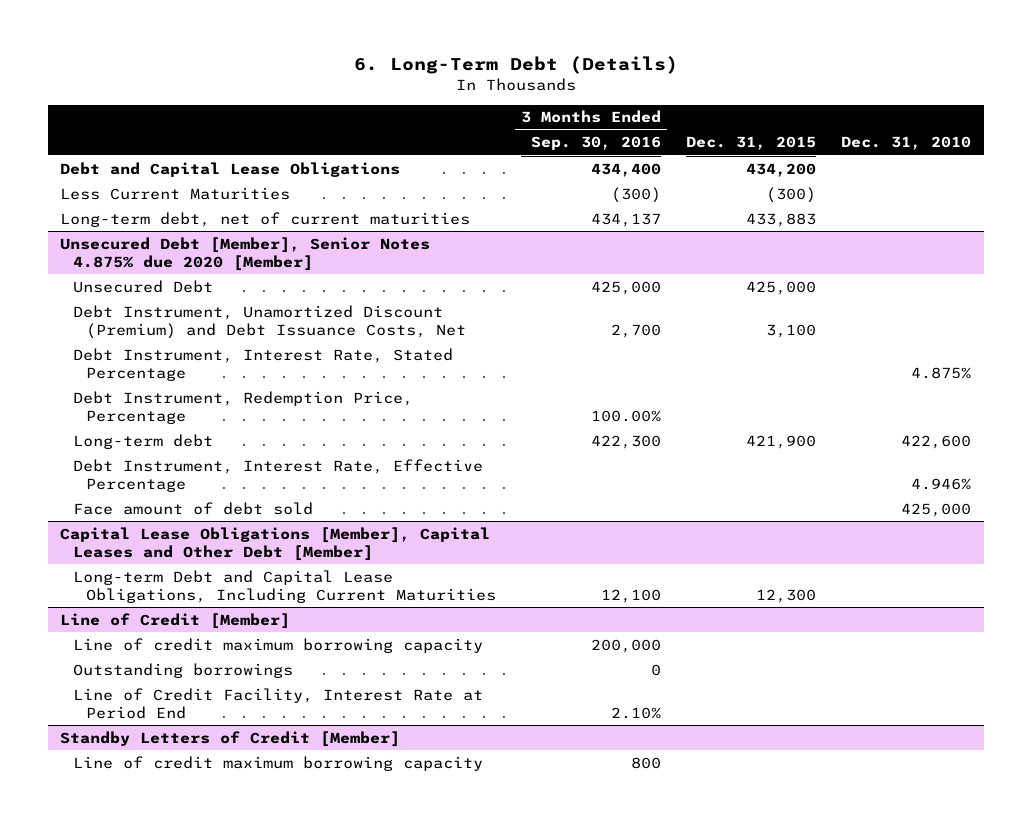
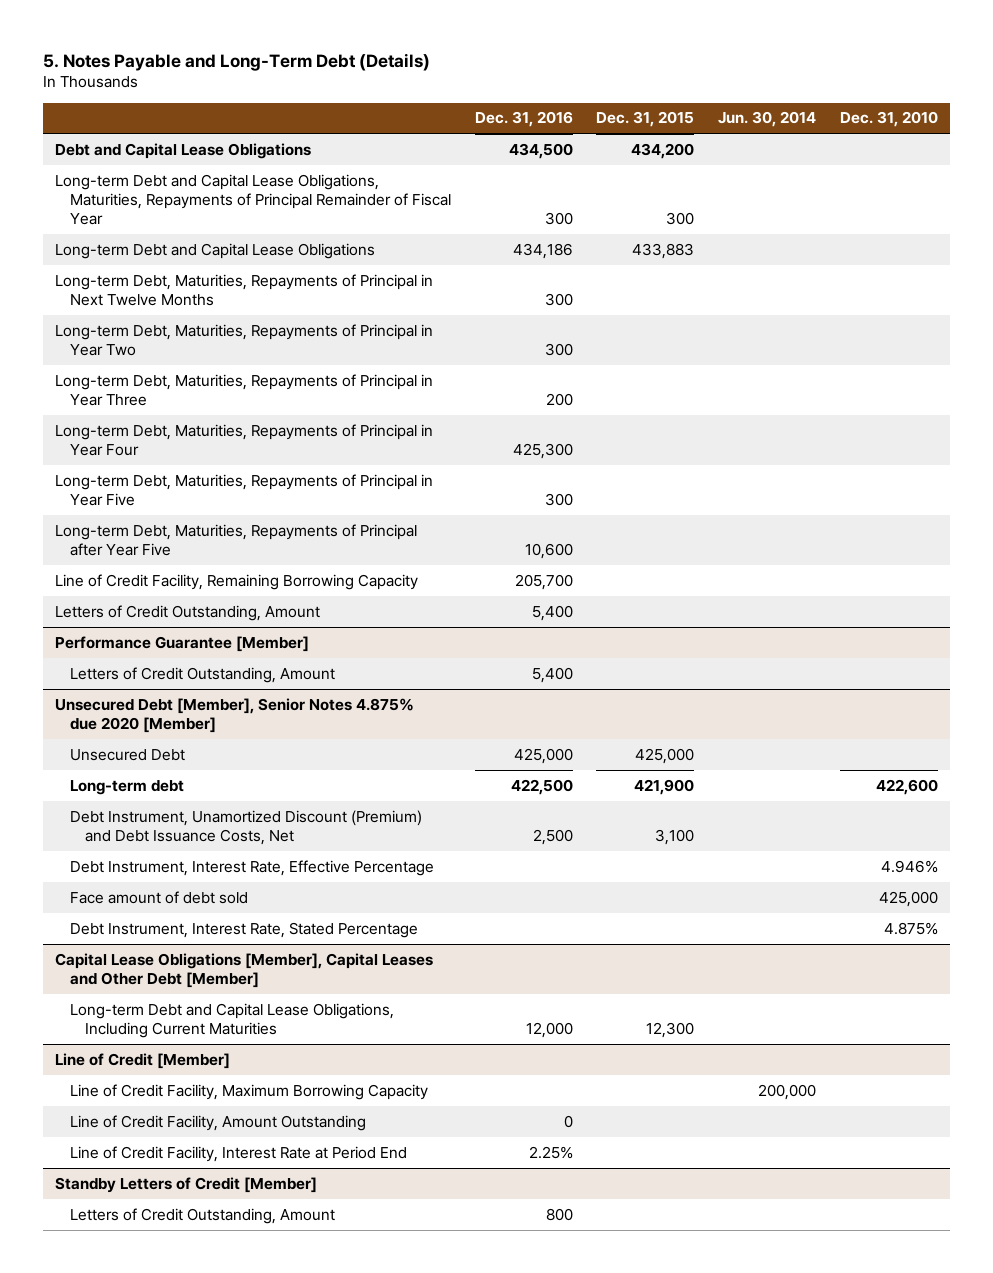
- 6. Long-Term Debt (Details)
+ 5. Notes Payable and Long-Term Debt (Details)
- | 3 Months Ended Sep. 30, 2016 | Dec. 31, 2015 | Dec. 31, 2010
+ | Dec. 31, 2016 | Dec. 31, 2015 | Jun. 30, 2014 | Dec. 31, 2010
- Less Current Maturities | (300) | (300) |
- Long-term debt, net of current maturities | 434,137 | 433,883 |
+ Long-term Debt and Capital Lease Obligations, Maturities, Repayments of Principal Remainder of Fiscal Year | 300 | 300 | |
+ Long-term Debt and Capital Lease Obligations | 434,186 | 433,883 | |
+ Long-term Debt, Maturities, Repayments of Principal in Next Twelve Months | 300 | | |
+ Long-term Debt, Maturities, Repayments of Principal in Year Two | 300 | | |
+ Long-term Debt, Maturities, Repayments of Principal in Year Three | 200 | | |
+ Long-term Debt, Maturities, Repayments of Principal in Year Four | 425,300 | | |
+ Long-term Debt, Maturities, Repayments of Principal in Year Five | 300 | | |
+ Long-term Debt, Maturities, Repayments of Principal after Year Five | 10,600 | | |
+ Line of Credit Facility, Remaining Borrowing Capacity | 205,700 | | |
+ Letters of Credit Outstanding, Amount | 5,400 | | |
+ Performance Guarantee [Member]
+ Letters of Credit Outstanding, Amount | 5,400 | | |
@ Unsecured Debt [Member], Senior Notes 4.875% due 2020 [Member]
- Debt Instrument, Redemption Price, Percentage | 100.00% | |
moved down: Debt Instrument, Unamortized Discount (Premium) and Debt Issuance Costs, Net | 2,500 | 3,100 | |
moved down: Debt Instrument, Interest Rate, Stated Percentage | | | | 4.875%
@ Line of Credit [Member]
- Line of credit maximum borrowing capacity | 200,000 | |
- Outstanding borrowings | 0 | |
+ Line of Credit Facility, Maximum Borrowing Capacity | | | 200,000 |
+ Line of Credit Facility, Amount Outstanding | 0 | | |
@ Standby Letters of Credit [Member]
- Line of credit maximum borrowing capacity | 800 | |
+ Letters of Credit Outstanding, Amount | 800 | | |

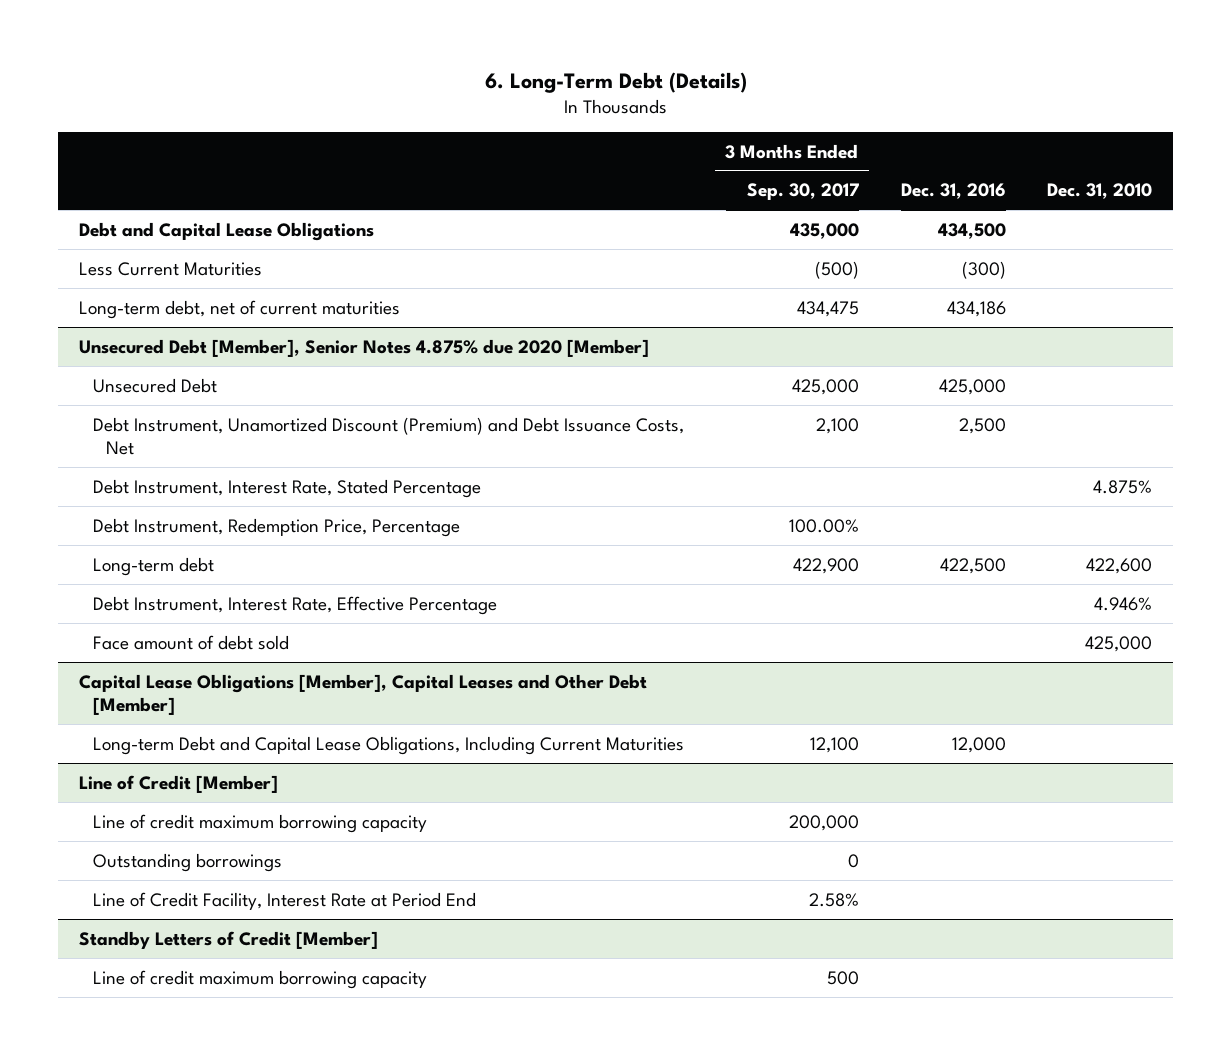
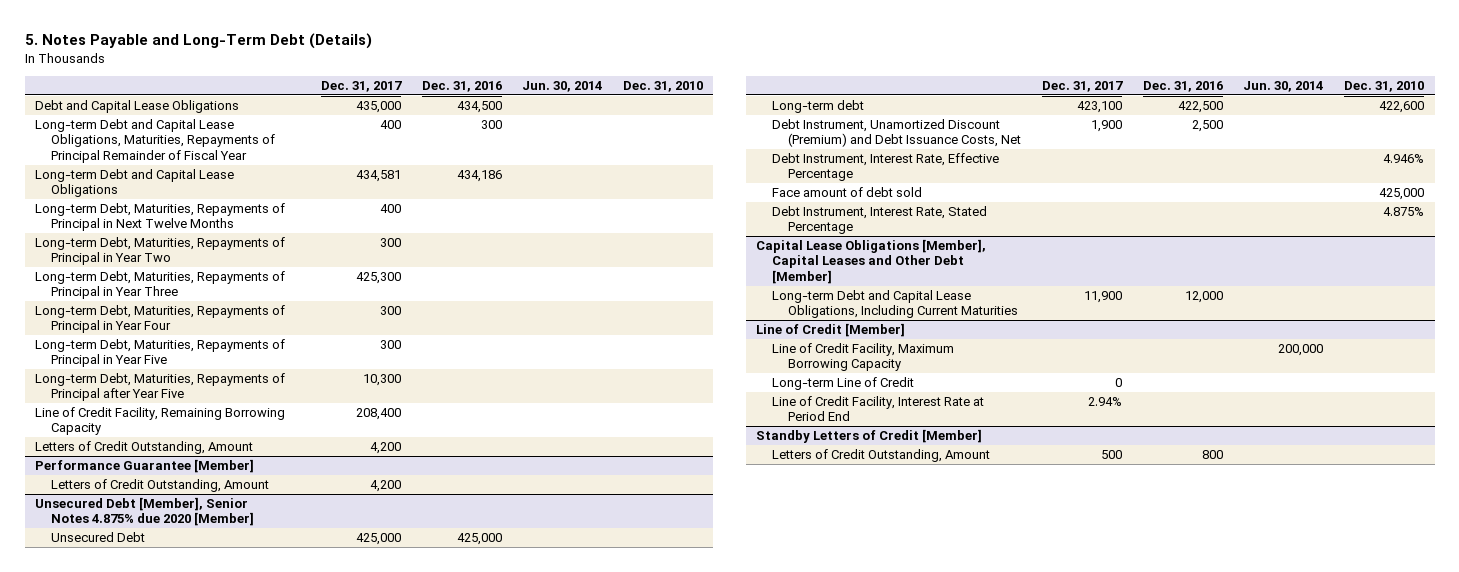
- 6. Long-Term Debt (Details)
+ 5. Notes Payable and Long-Term Debt (Details)
- | 3 Months Ended Sep. 30, 2017 | Dec. 31, 2016 | Dec. 31, 2010
+ | Dec. 31, 2017 | Dec. 31, 2016 | Jun. 30, 2014 | Dec. 31, 2010
- Less Current Maturities | (500) | (300) |
- Long-term debt, net of current maturities | 434,475 | 434,186 |
+ Long-term Debt and Capital Lease Obligations, Maturities, Repayments of Principal Remainder of Fiscal Year | 400 | 300 | |
+ Long-term Debt and Capital Lease Obligations | 434,581 | 434,186 | |
+ Long-term Debt, Maturities, Repayments of Principal in Next Twelve Months | 400 | | |
+ Long-term Debt, Maturities, Repayments of Principal in Year Two | 300 | | |
+ Long-term Debt, Maturities, Repayments of Principal in Year Three | 425,300 | | |
+ Long-term Debt, Maturities, Repayments of Principal in Year Four | 300 | | |
+ Long-term Debt, Maturities, Repayments of Principal in Year Five | 300 | | |
+ Long-term Debt, Maturities, Repayments of Principal after Year Five | 10,300 | | |
+ Line of Credit Facility, Remaining Borrowing Capacity | 208,400 | | |
+ Letters of Credit Outstanding, Amount | 4,200 | | |
+ Performance Guarantee [Member]
+ Letters of Credit Outstanding, Amount | 4,200 | | |
@ Unsecured Debt [Member], Senior Notes 4.875% due 2020 [Member]
- Debt Instrument, Redemption Price, Percentage | 100.00% | |
moved down: Debt Instrument, Unamortized Discount (Premium) and Debt Issuance Costs, Net | 1,900 | 2,500 | |
moved down: Debt Instrument, Interest Rate, Stated Percentage | | | | 4.875%
@ Line of Credit [Member]
- Line of credit maximum borrowing capacity | 200,000 | |
- Outstanding borrowings | 0 | |
+ Line of Credit Facility, Maximum Borrowing Capacity | | | 200,000 |
+ Long-term Line of Credit | 0 | | |
@ Standby Letters of Credit [Member]
- Line of credit maximum borrowing capacity | 500 | |
+ Letters of Credit Outstanding, Amount | 500 | 800 | |

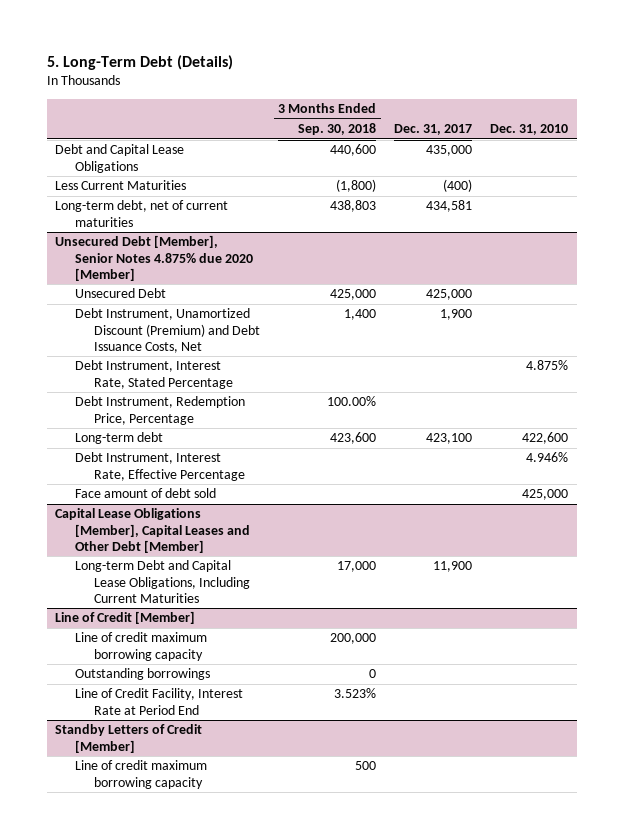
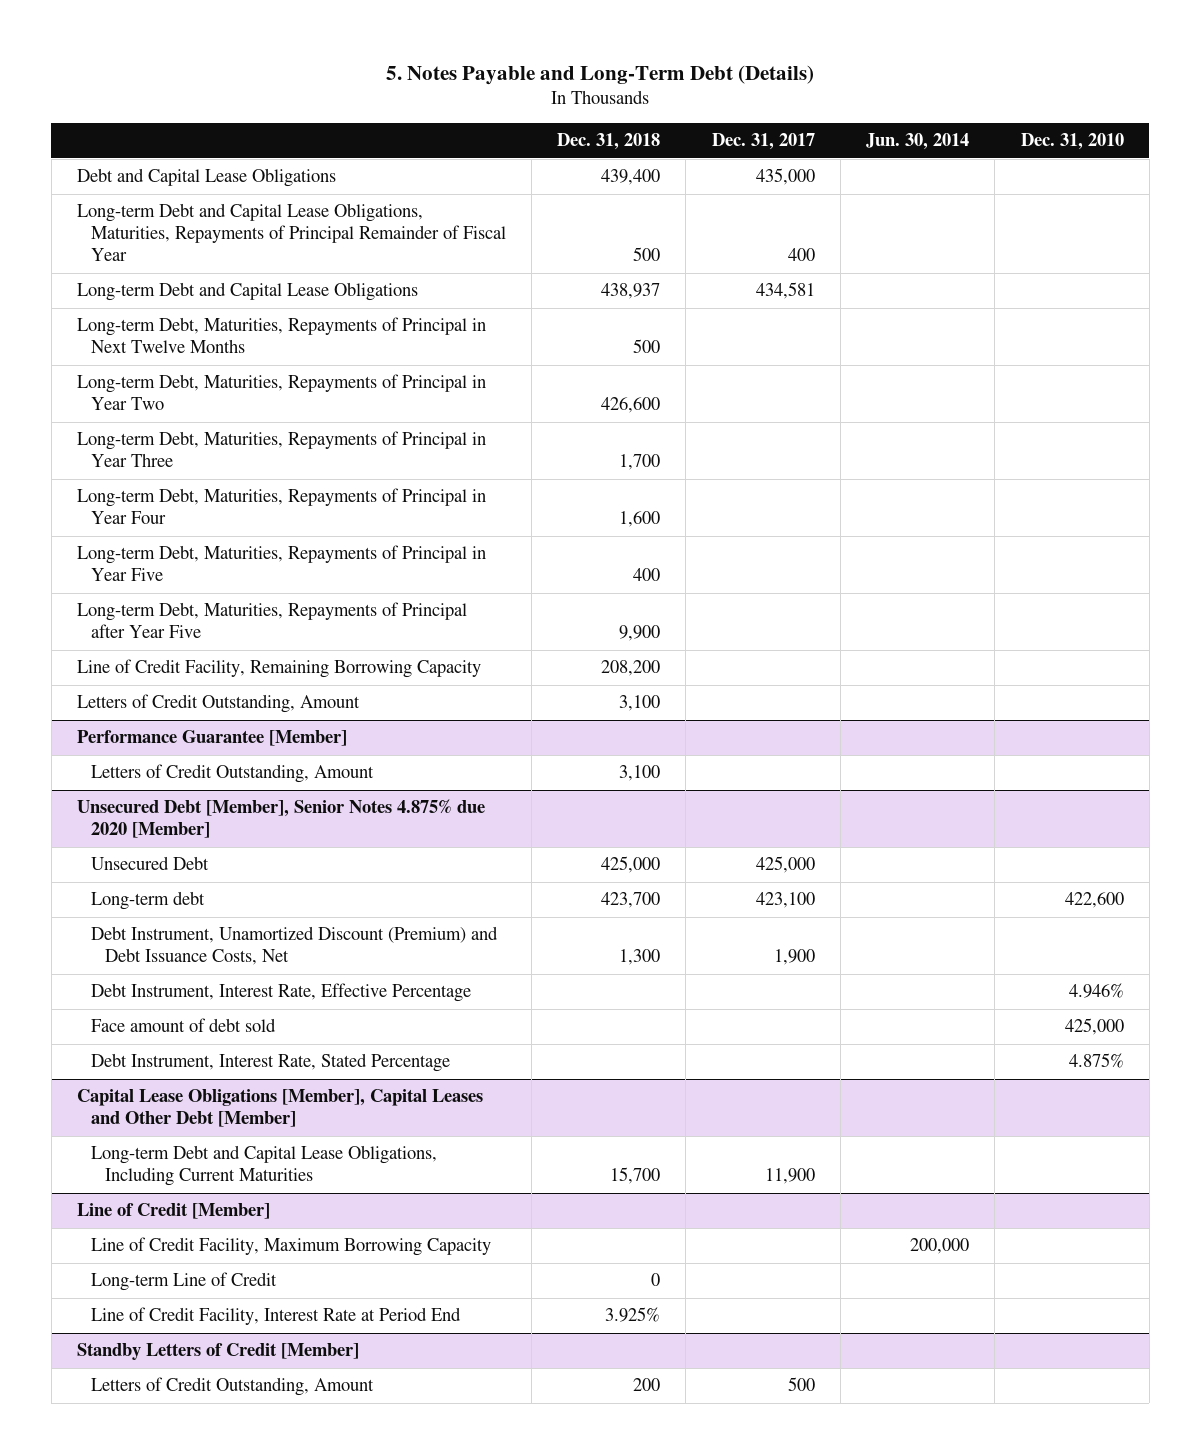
- 5. Long-Term Debt (Details)
+ 5. Notes Payable and Long-Term Debt (Details)
- | 3 Months Ended Sep. 30, 2018 | Dec. 31, 2017 | Dec. 31, 2010
+ | Dec. 31, 2018 | Dec. 31, 2017 | Jun. 30, 2014 | Dec. 31, 2010
- Less Current Maturities | (1,800) | (400) |
- Long-term debt, net of current maturities | 438,803 | 434,581 |
+ Long-term Debt and Capital Lease Obligations, Maturities, Repayments of Principal Remainder of Fiscal Year | 500 | 400 | |
+ Long-term Debt and Capital Lease Obligations | 438,937 | 434,581 | |
+ Long-term Debt, Maturities, Repayments of Principal in Next Twelve Months | 500 | | |
+ Long-term Debt, Maturities, Repayments of Principal in Year Two | 426,600 | | |
+ Long-term Debt, Maturities, Repayments of Principal in Year Three | 1,700 | | |
+ Long-term Debt, Maturities, Repayments of Principal in Year Four | 1,600 | | |
+ Long-term Debt, Maturities, Repayments of Principal in Year Five | 400 | | |
+ Long-term Debt, Maturities, Repayments of Principal after Year Five | 9,900 | | |
+ Line of Credit Facility, Remaining Borrowing Capacity | 208,200 | | |
+ Letters of Credit Outstanding, Amount | 3,100 | | |
+ Performance Guarantee [Member]
+ Letters of Credit Outstanding, Amount | 3,100 | | |
@ Unsecured Debt [Member], Senior Notes 4.875% due 2020 [Member]
- Debt Instrument, Redemption Price, Percentage | 100.00% | |
moved down: Debt Instrument, Unamortized Discount (Premium) and Debt Issuance Costs, Net | 1,300 | 1,900 | |
moved down: Debt Instrument, Interest Rate, Stated Percentage | | | | 4.875%
@ Line of Credit [Member]
- Line of credit maximum borrowing capacity | 200,000 | |
- Outstanding borrowings | 0 | |
+ Line of Credit Facility, Maximum Borrowing Capacity | | | 200,000 |
+ Long-term Line of Credit | 0 | | |
@ Standby Letters of Credit [Member]
- Line of credit maximum borrowing capacity | 500 | |
+ Letters of Credit Outstanding, Amount | 200 | 500 | |

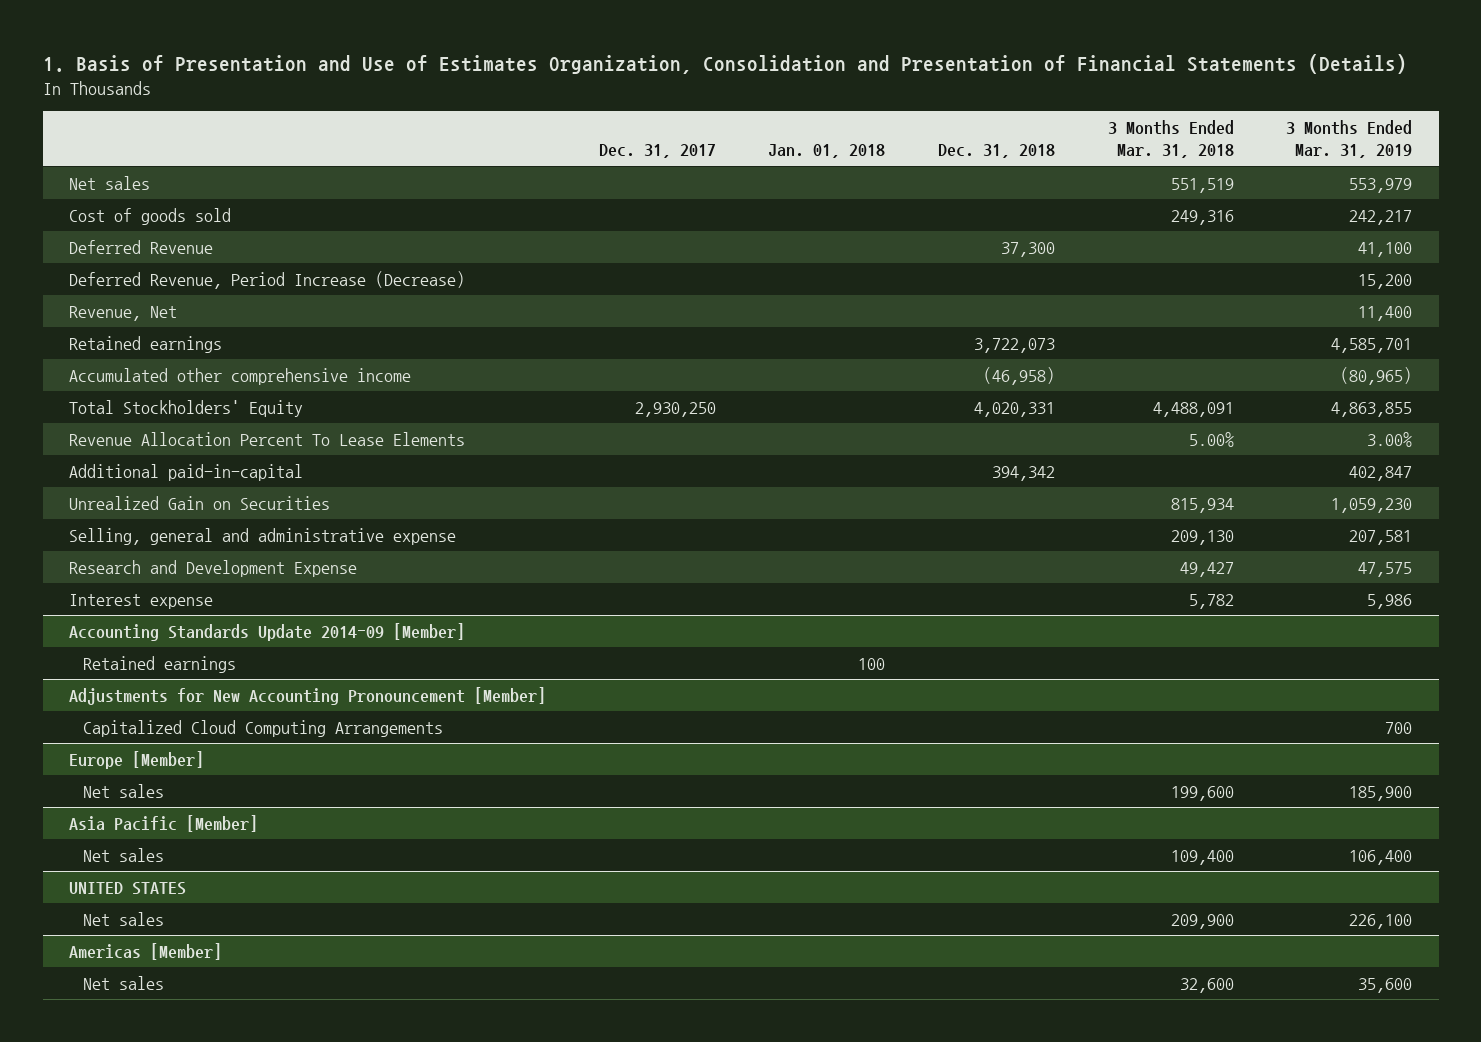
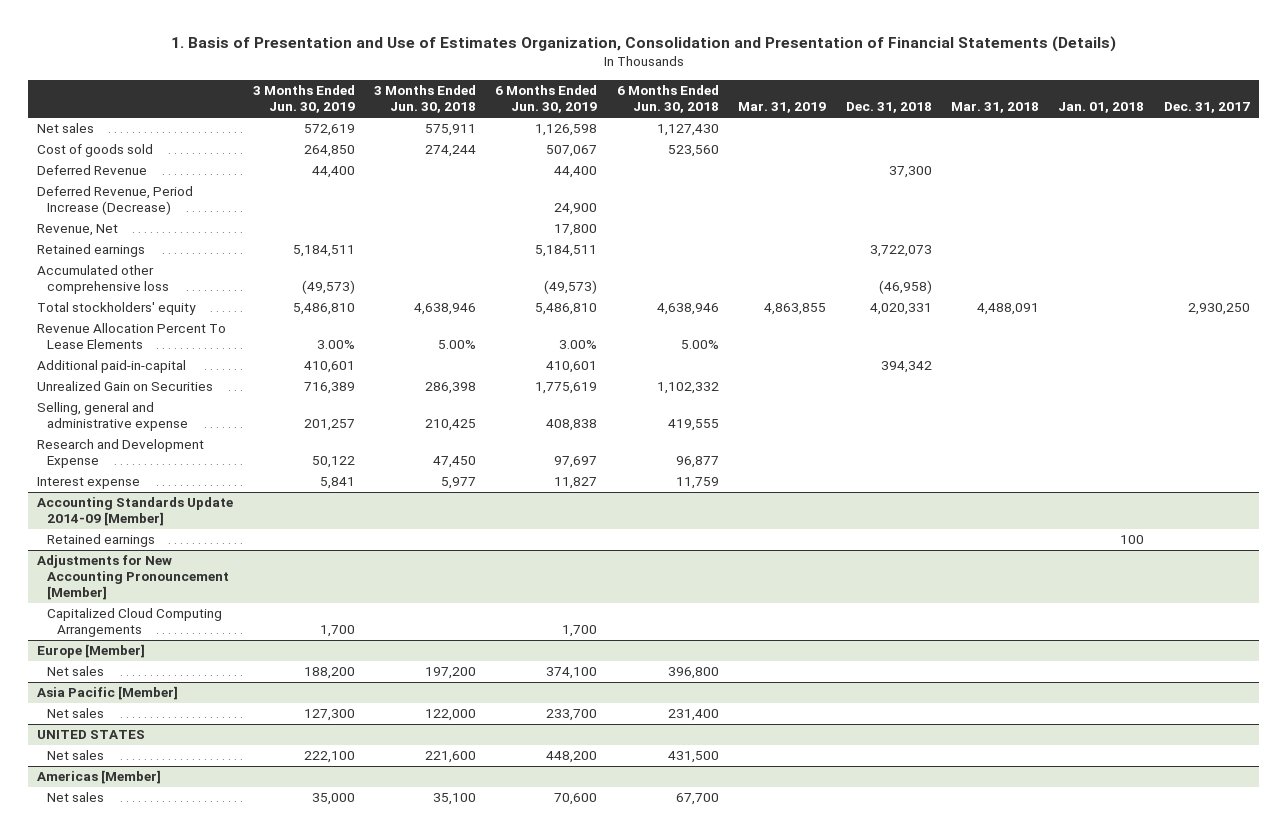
- | Dec. 31, 2017 | Jan. 01, 2018 | Dec. 31, 2018 | 3 Months Ended Mar. 31, 2018 | 3 Months Ended Mar. 31, 2019
+ | 3 Months Ended Jun. 30, 2019 | 3 Months Ended Jun. 30, 2018 | 6 Months Ended Jun. 30, 2019 | 6 Months Ended Jun. 30, 2018 | Mar. 31, 2019 | Dec. 31, 2018 | Mar. 31, 2018 | Jan. 01, 2018 | Dec. 31, 2017
- Accumulated other comprehensive income | | | (46,958) | | (80,965)
- Total Stockholders' Equity | 2,930,250 | | 4,020,331 | 4,488,091 | 4,863,855
+ Accumulated other comprehensive loss | (49,573) | | (49,573) | | | (46,958) | | |
+ Total stockholders' equity | 5,486,810 | 4,638,946 | 5,486,810 | 4,638,946 | 4,863,855 | 4,020,331 | 4,488,091 | | 2,930,250

